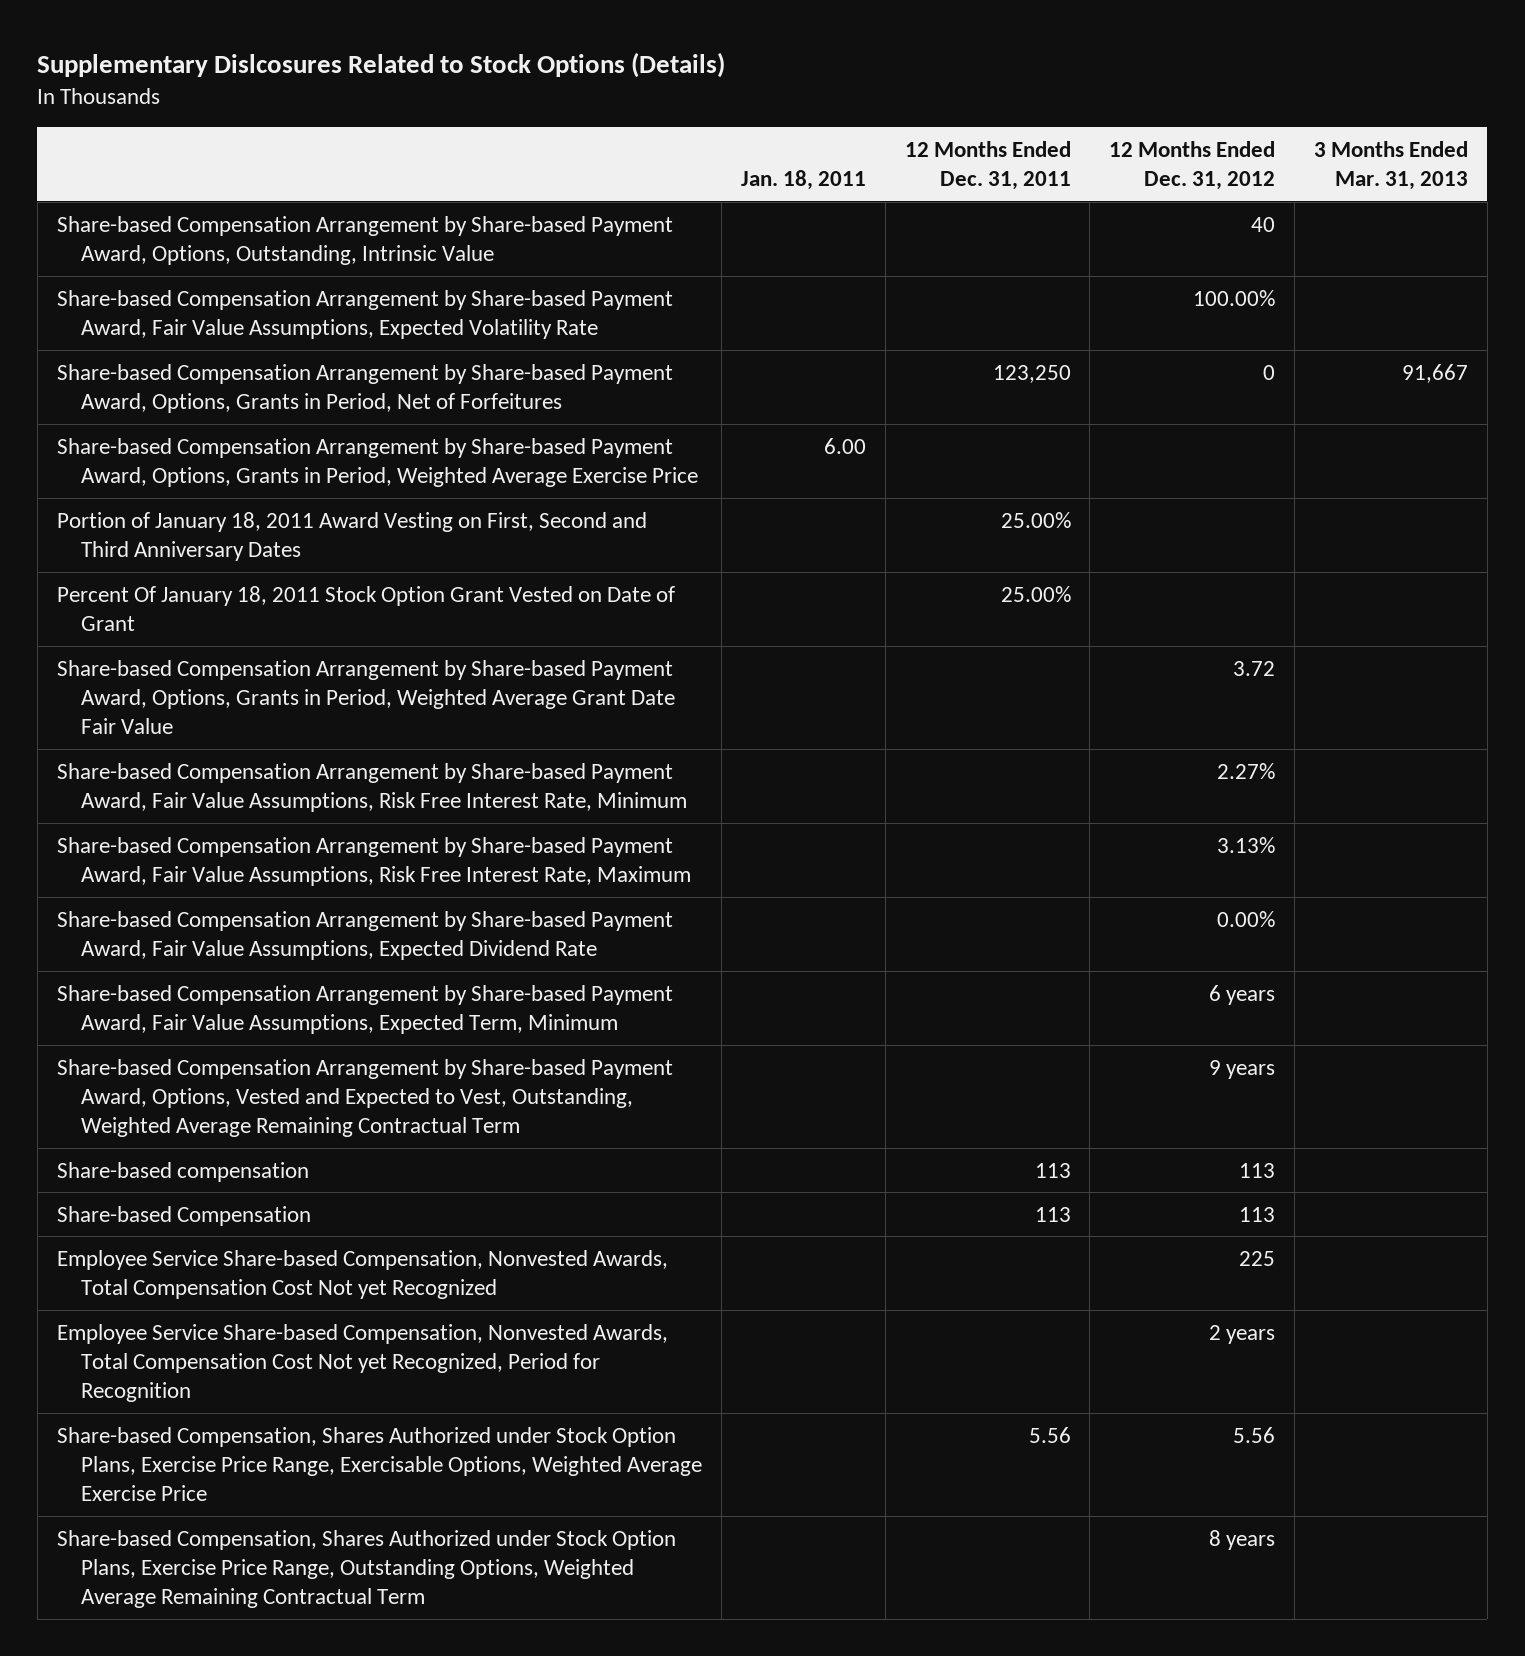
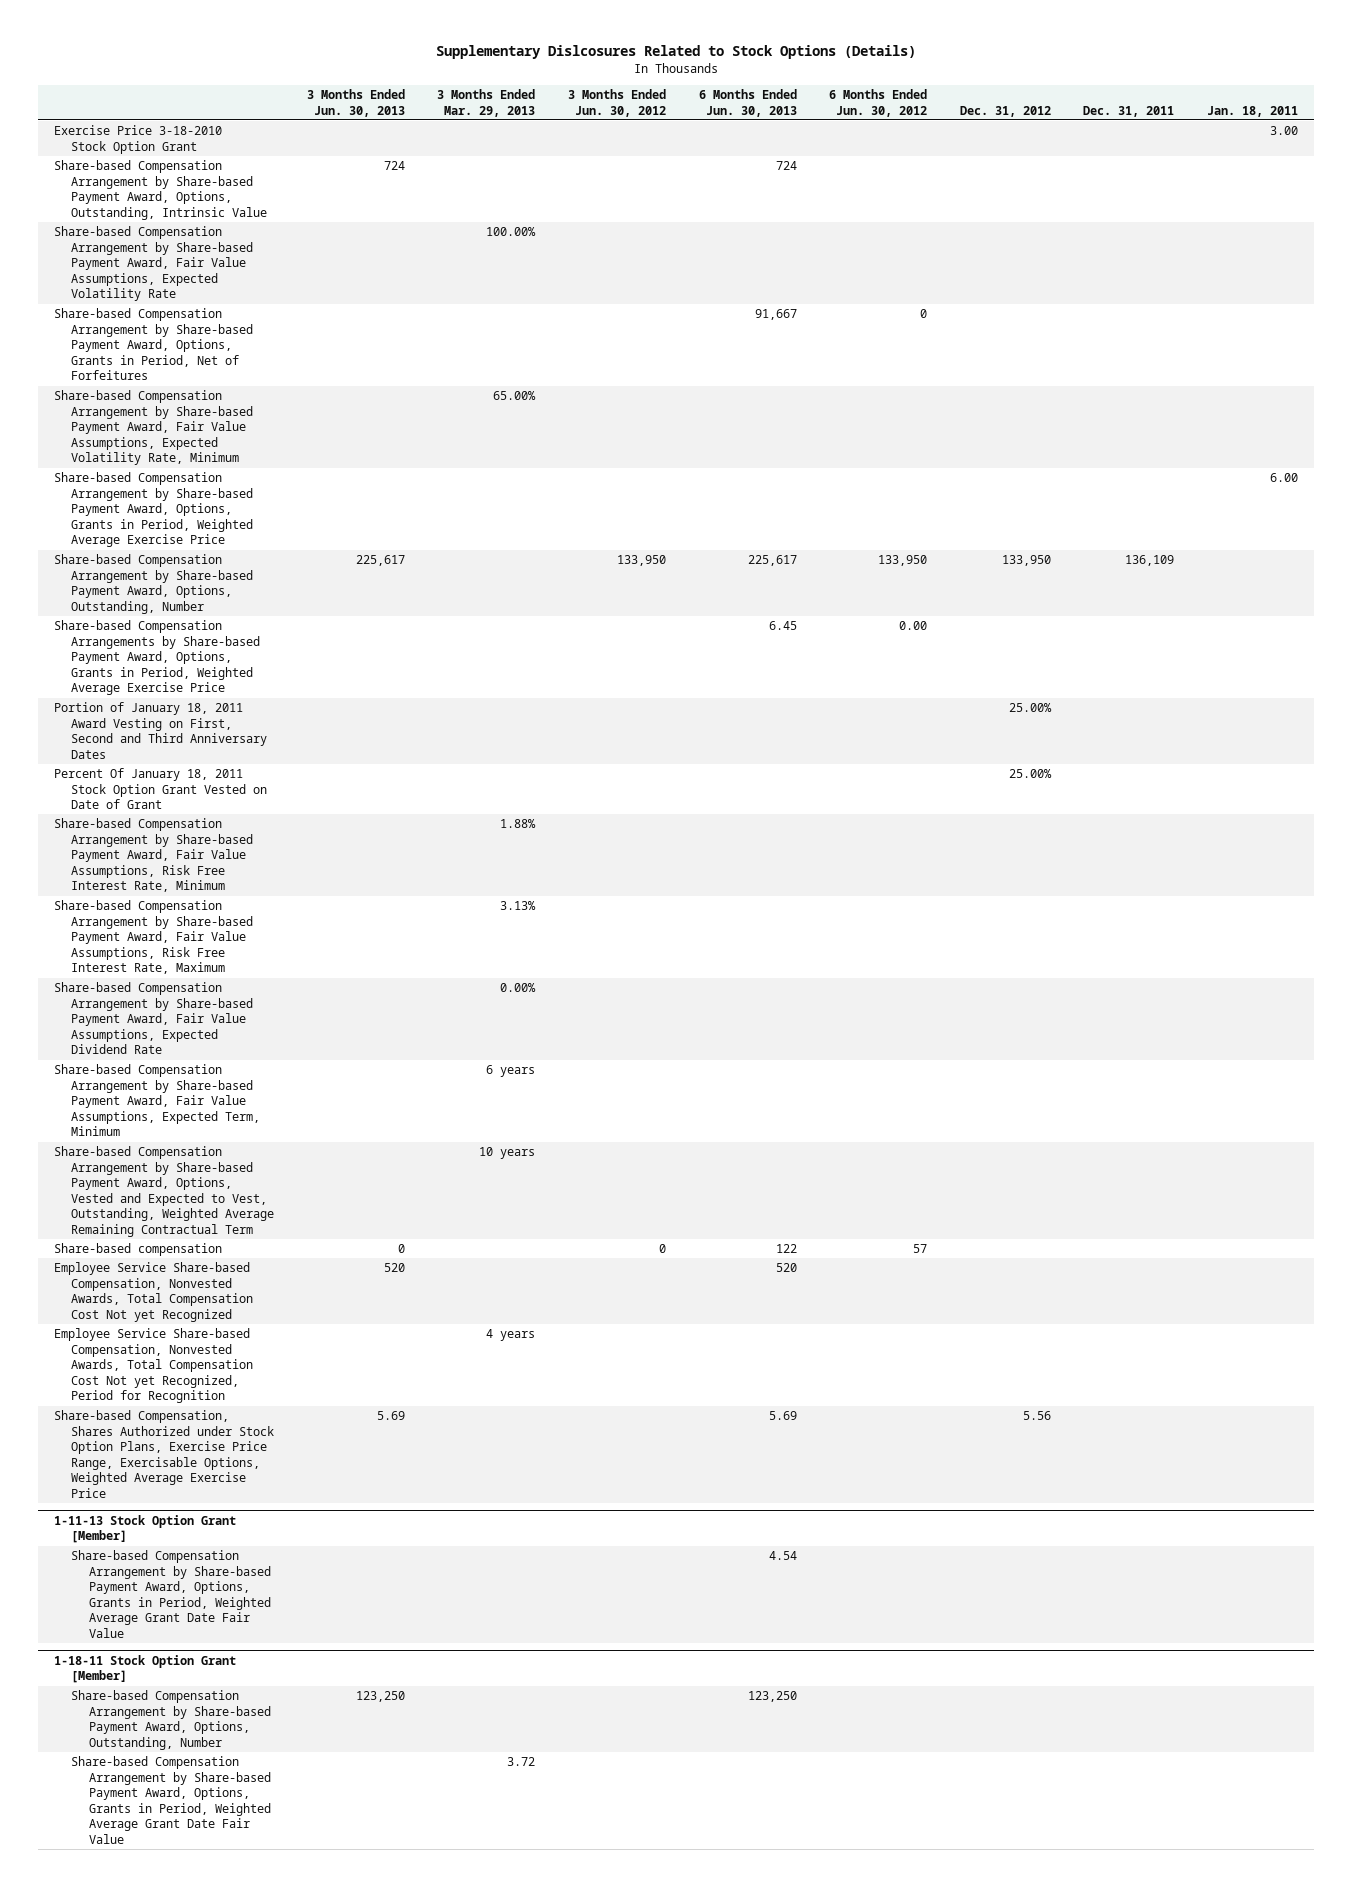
- | Jan. 18, 2011 | 12 Months Ended Dec. 31, 2011 | 12 Months Ended Dec. 31, 2012 | 3 Months Ended Mar. 31, 2013
+ | 3 Months Ended Jun. 30, 2013 | 3 Months Ended Mar. 29, 2013 | 3 Months Ended Jun. 30, 2012 | 6 Months Ended Jun. 30, 2013 | 6 Months Ended Jun. 30, 2012 | Dec. 31, 2012 | Dec. 31, 2011 | Jan. 18, 2011
+ Exercise Price 3-18-2010 Stock Option Grant | | | | | | | | 3.00
+ Share-based Compensation Arrangement by Share-based Payment Award, Fair Value Assumptions, Expected Volatility Rate, Minimum | | 65.00% | | | | | |
+ Share-based Compensation Arrangement by Share-based Payment Award, Options, Outstanding, Number | 225,617 | | 133,950 | 225,617 | 133,950 | 133,950 | 136,109 |
+ Share-based Compensation Arrangements by Share-based Payment Award, Options, Grants in Period, Weighted Average Exercise Price | | | | 6.45 | 0.00 | | |
- Share-based Compensation Arrangement by Share-based Payment Award, Options, Grants in Period, Weighted Average Grant Date Fair Value | | | 3.72 |
- Share-based Compensation | | 113 | 113 |
- Share-based Compensation, Shares Authorized under Stock Option Plans, Exercise Price Range, Outstanding Options, Weighted Average Remaining Contractual Term | | | 8 years |
+ 1-11-13 Stock Option Grant [Member]
+ Share-based Compensation Arrangement by Share-based Payment Award, Options, Grants in Period, Weighted Average Grant Date Fair Value | | | | 4.54 | | | |
+ 1-18-11 Stock Option Grant [Member]
+ Share-based Compensation Arrangement by Share-based Payment Award, Options, Outstanding, Number | 123,250 | | | 123,250 | | | |
+ Share-based Compensation Arrangement by Share-based Payment Award, Options, Grants in Period, Weighted Average Grant Date Fair Value | | 3.72 | | | | | |

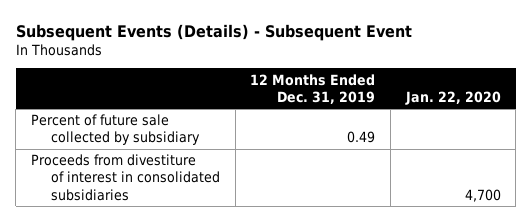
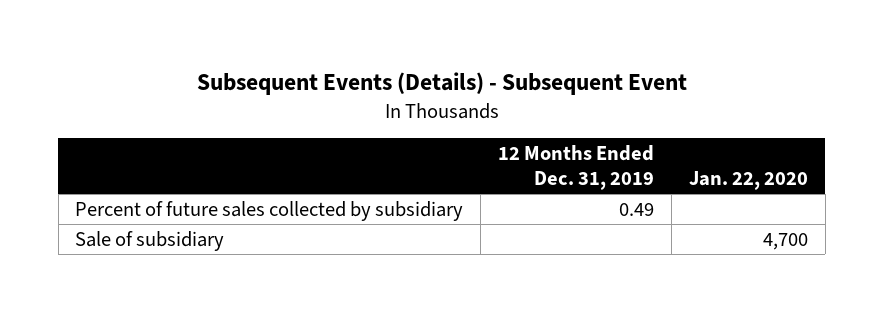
- Percent of future sale collected by subsidiary | 0.49 |
- Proceeds from divestiture of interest in consolidated subsidiaries | | 4,700
+ Percent of future sales collected by subsidiary | 0.49 |
+ Sale of subsidiary | | 4,700

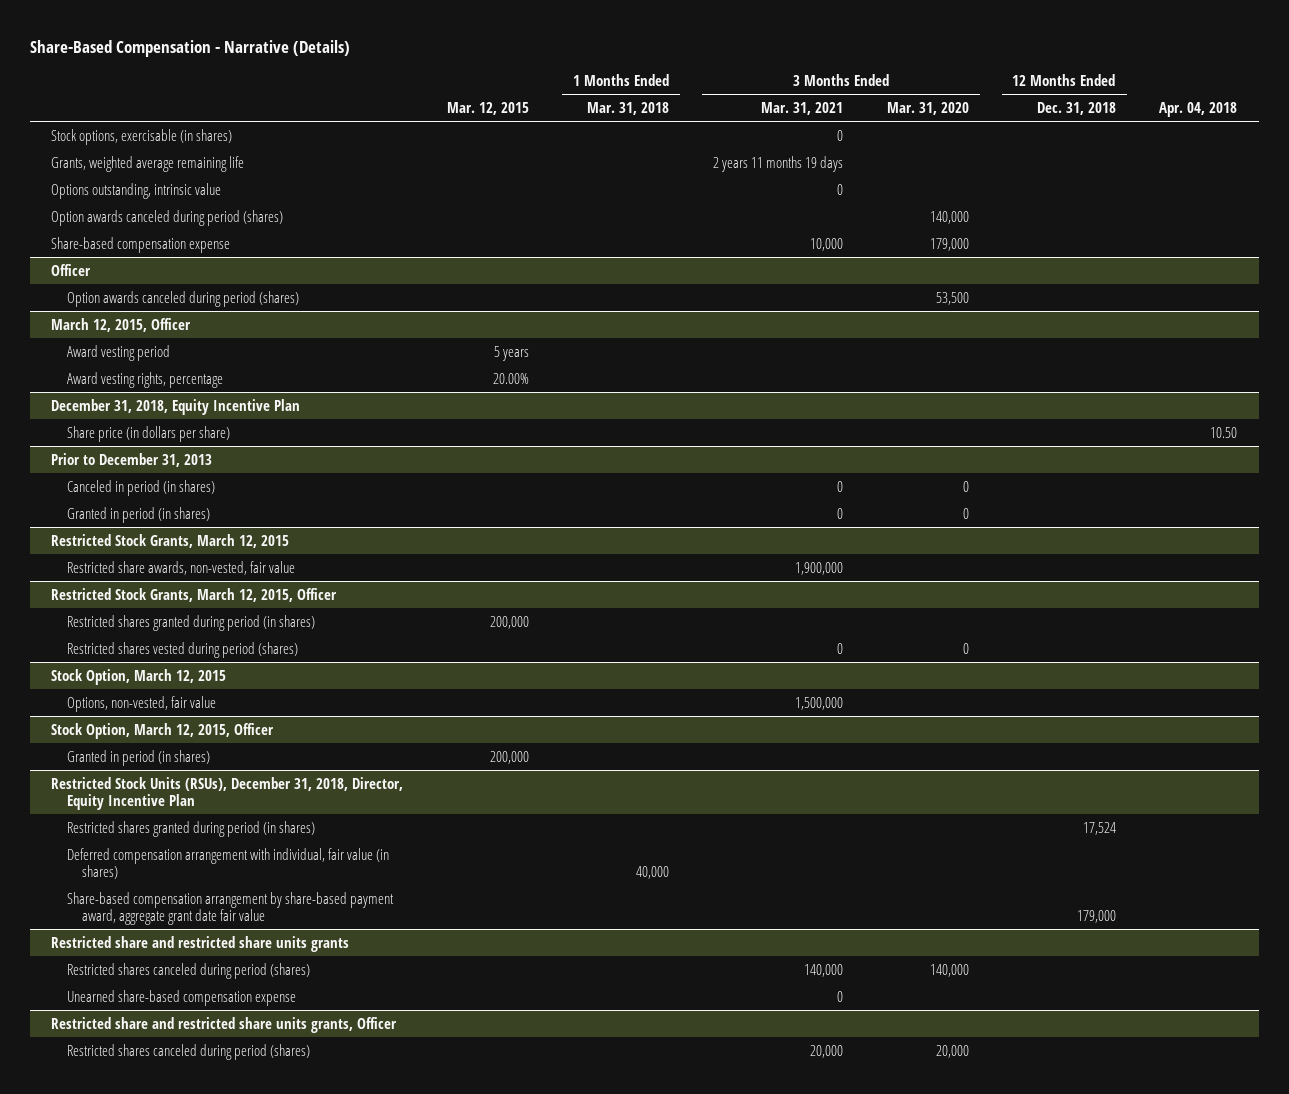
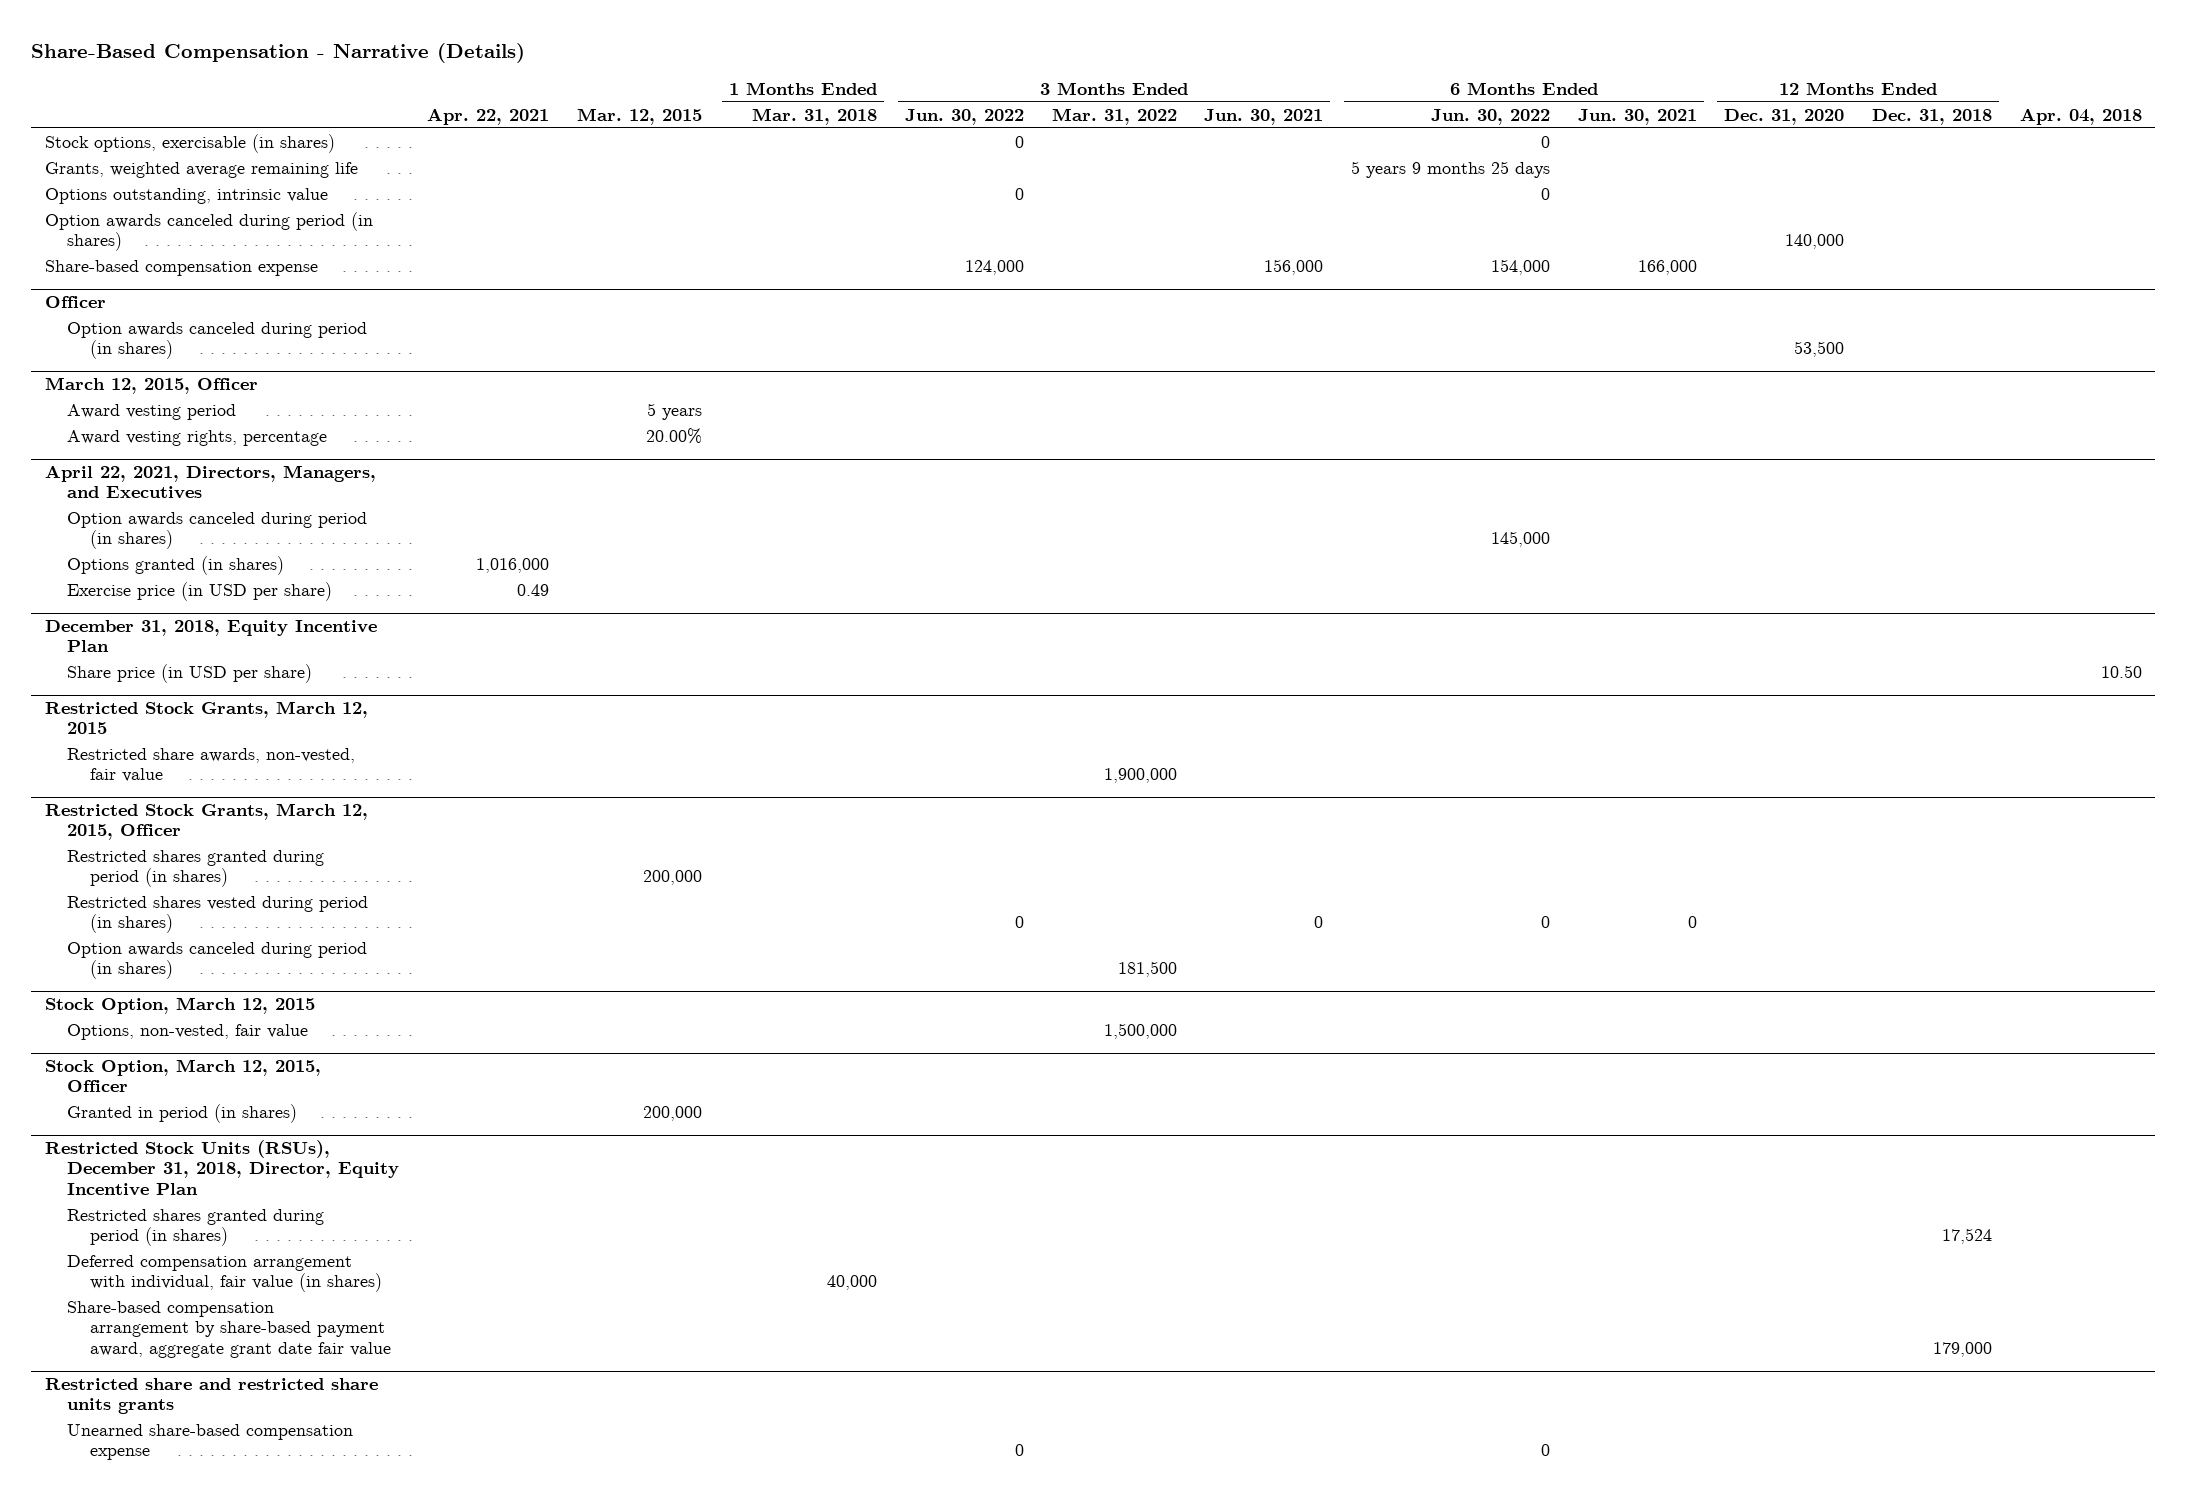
- | Mar. 12, 2015 | 1 Months Ended Mar. 31, 2018 | 3 Months Ended Mar. 31, 2021 | 3 Months Ended Mar. 31, 2020 | 12 Months Ended Dec. 31, 2018 | Apr. 04, 2018
+ | Apr. 22, 2021 | Mar. 12, 2015 | 1 Months Ended Mar. 31, 2018 | 3 Months Ended Jun. 30, 2022 | 3 Months Ended Mar. 31, 2022 | 3 Months Ended Jun. 30, 2021 | 6 Months Ended Jun. 30, 2022 | 6 Months Ended Jun. 30, 2021 | 12 Months Ended Dec. 31, 2020 | 12 Months Ended Dec. 31, 2018 | Apr. 04, 2018
- Option awards canceled during period (shares) | | | | 140,000 | |
+ Option awards canceled during period (in shares) | | | | | | | | | 140,000 | |
@ Officer
- Option awards canceled during period (shares) | | | | 53,500 | |
+ Option awards canceled during period (in shares) | | | | | | | | | 53,500 | |
+ April 22, 2021, Directors, Managers, and Executives
+ Option awards canceled during period (in shares) | | | | | | | 145,000 | | | |
+ Options granted (in shares) | 1,016,000 | | | | | | | | | |
+ Exercise price (in USD per share) | 0.49 | | | | | | | | | |
@ December 31, 2018, Equity Incentive Plan
- Share price (in dollars per share) | | | | | | 10.50
- Prior to December 31, 2013
- Canceled in period (in shares) | | | 0 | 0 | |
- Granted in period (in shares) | | | 0 | 0 | |
@ December 31, 2018, Equity Incentive Plan
+ Share price (in USD per share) | | | | | | | | | | | 10.50
@ Restricted Stock Grants, March 12, 2015, Officer
- Restricted shares vested during period (shares) | | | 0 | 0 | |
+ Restricted shares vested during period (in shares) | | | | 0 | | 0 | 0 | 0 | | |
+ Option awards canceled during period (in shares) | | | | | 181,500 | | | | | |
@ Restricted share and restricted share units grants
- Restricted shares canceled during period (shares) | | | 140,000 | 140,000 | |
- Restricted share and restricted share units grants, Officer
- Restricted shares canceled during period (shares) | | | 20,000 | 20,000 | |

